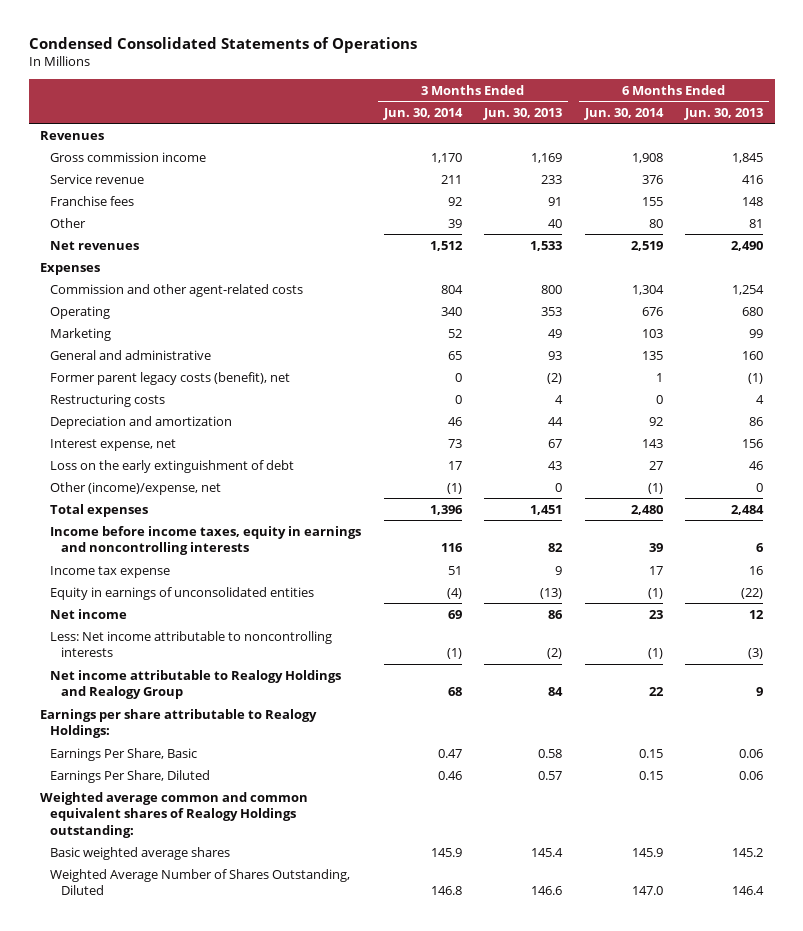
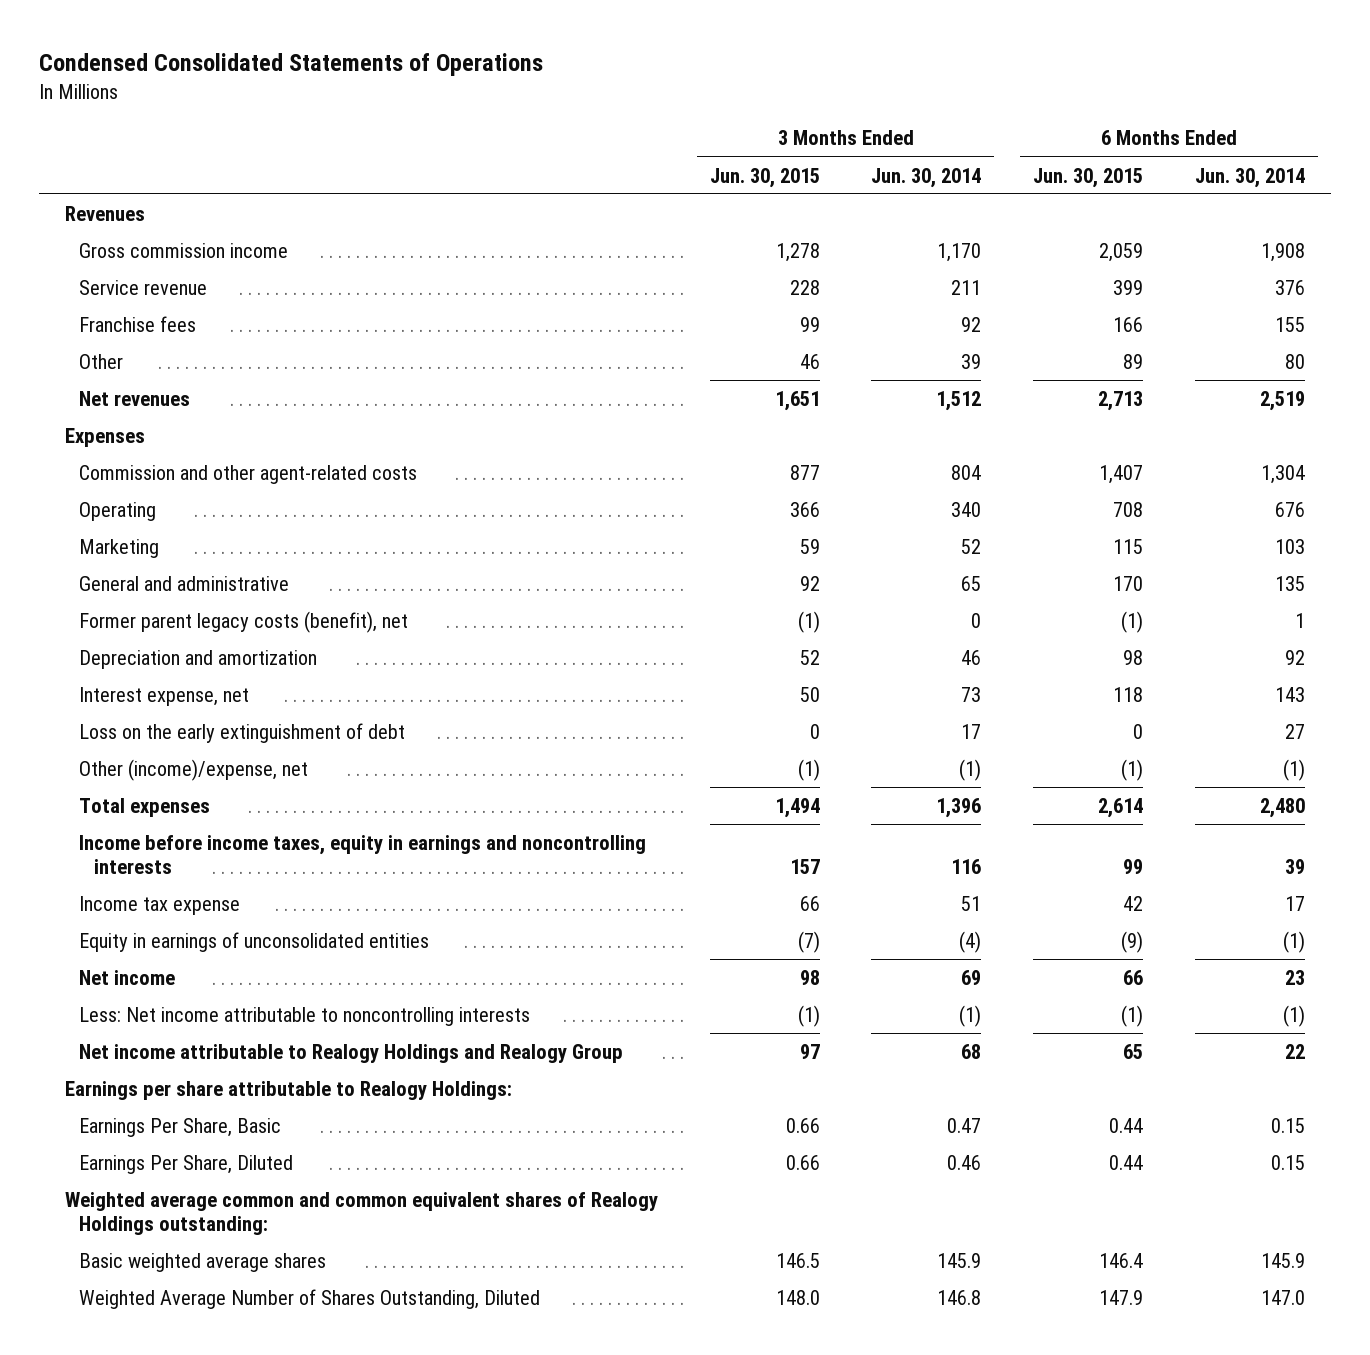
- | 3 Months Ended Jun. 30, 2014 | 3 Months Ended Jun. 30, 2013 | 6 Months Ended Jun. 30, 2014 | 6 Months Ended Jun. 30, 2013
+ | 3 Months Ended Jun. 30, 2015 | 3 Months Ended Jun. 30, 2014 | 6 Months Ended Jun. 30, 2015 | 6 Months Ended Jun. 30, 2014
- Restructuring costs | 0 | 4 | 0 | 4

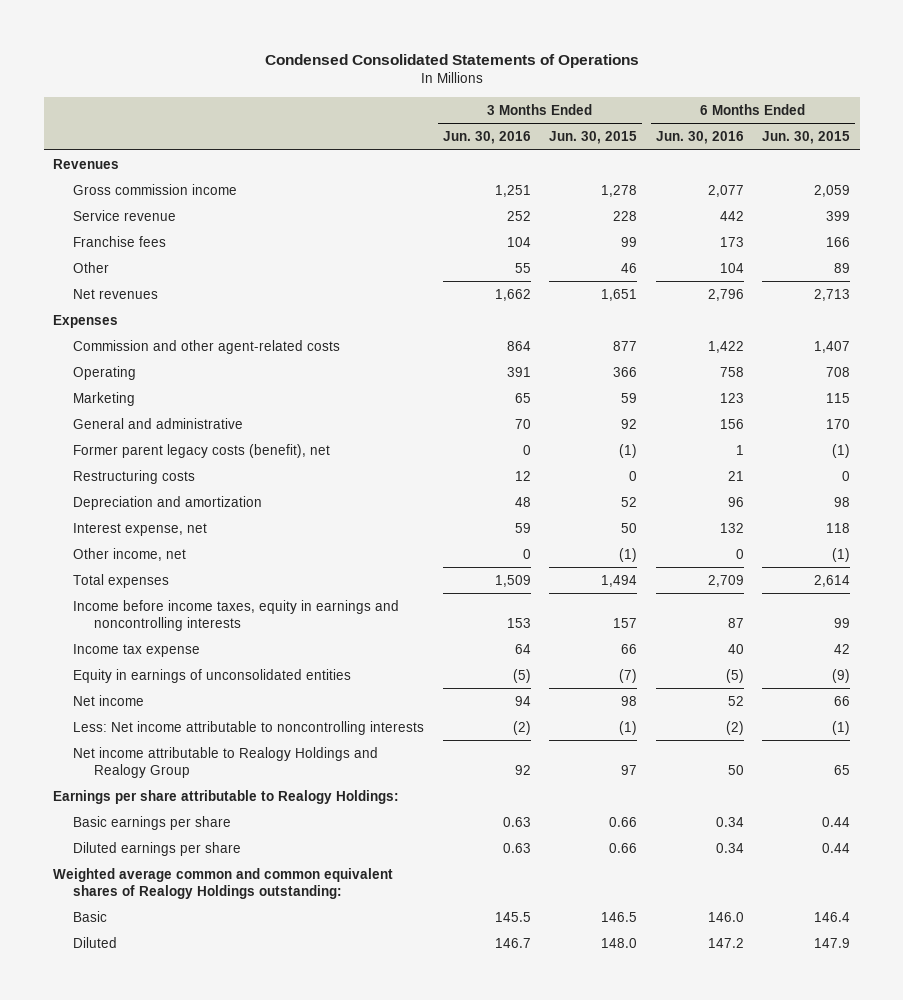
- | 3 Months Ended Jun. 30, 2015 | 3 Months Ended Jun. 30, 2014 | 6 Months Ended Jun. 30, 2015 | 6 Months Ended Jun. 30, 2014
+ | 3 Months Ended Jun. 30, 2016 | 3 Months Ended Jun. 30, 2015 | 6 Months Ended Jun. 30, 2016 | 6 Months Ended Jun. 30, 2015
+ Restructuring costs | 12 | 0 | 21 | 0
- Loss on the early extinguishment of debt | 0 | 17 | 0 | 27
- Other (income)/expense, net | (1) | (1) | (1) | (1)
+ Other income, net | 0 | (1) | 0 | (1)
- Earnings Per Share, Basic | 0.66 | 0.47 | 0.44 | 0.15
- Earnings Per Share, Diluted | 0.66 | 0.46 | 0.44 | 0.15
+ Basic earnings per share | 0.63 | 0.66 | 0.34 | 0.44
+ Diluted earnings per share | 0.63 | 0.66 | 0.34 | 0.44
- Basic weighted average shares | 146.5 | 145.9 | 146.4 | 145.9
- Weighted Average Number of Shares Outstanding, Diluted | 148.0 | 146.8 | 147.9 | 147.0
+ Basic | 145.5 | 146.5 | 146.0 | 146.4
+ Diluted | 146.7 | 148.0 | 147.2 | 147.9

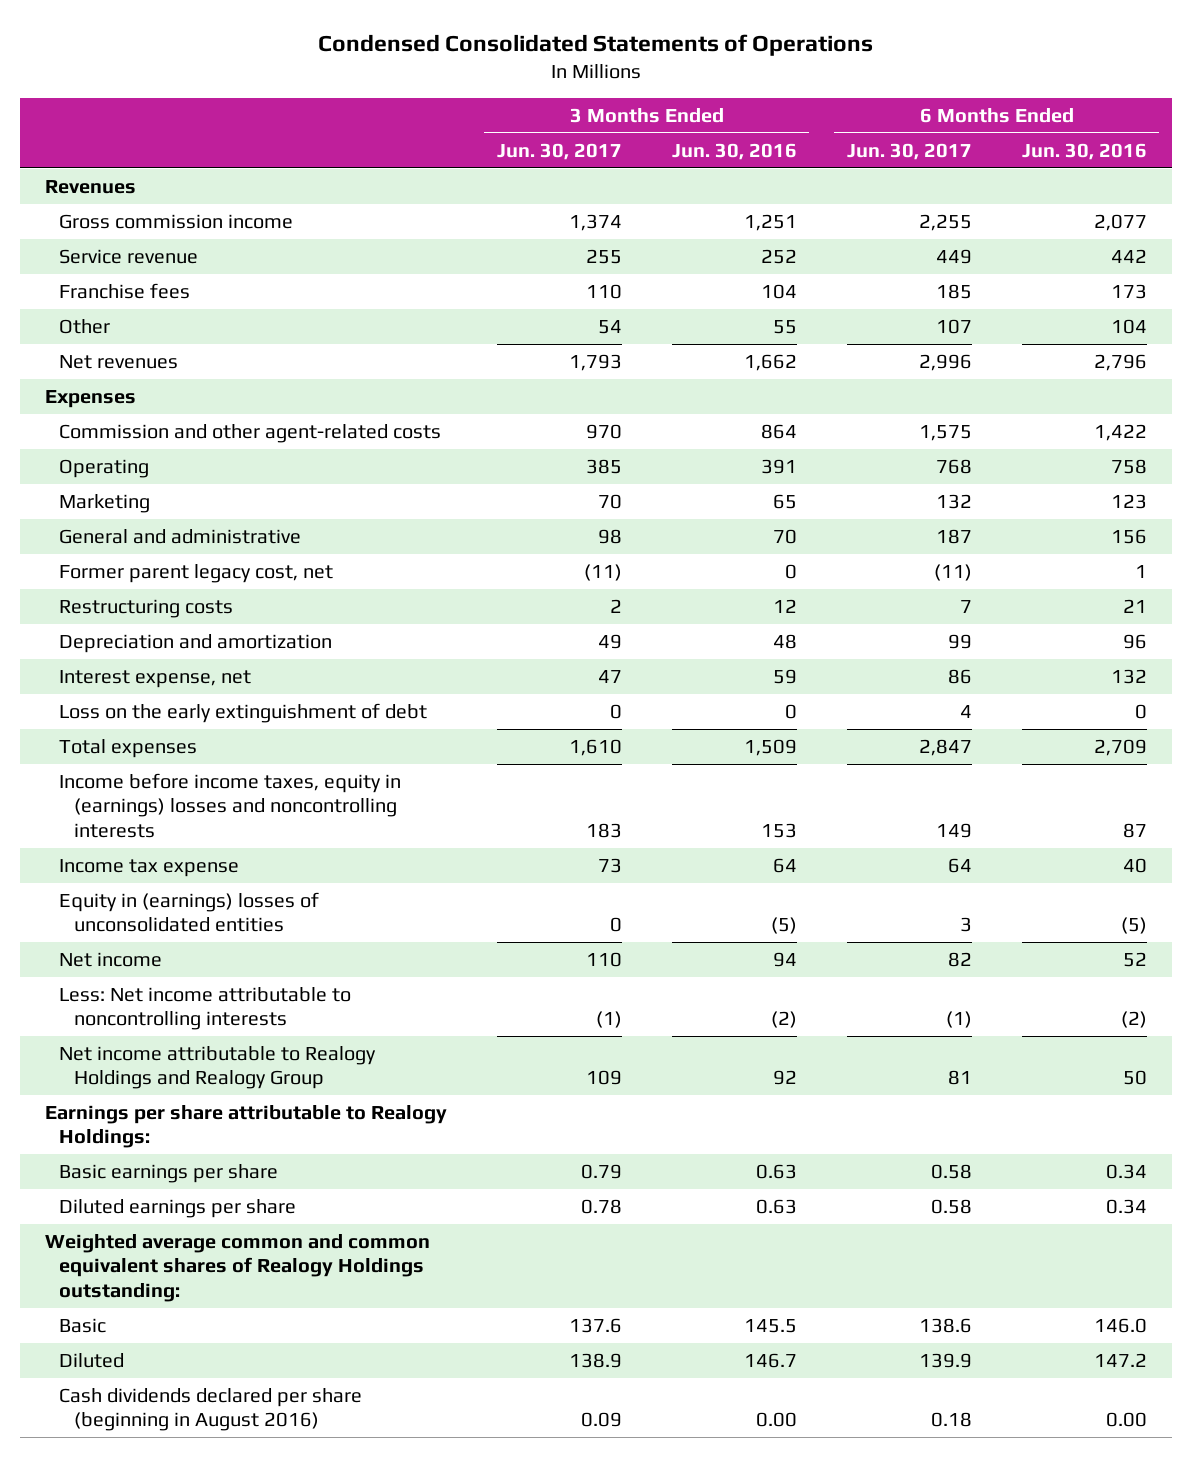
- | 3 Months Ended Jun. 30, 2016 | 3 Months Ended Jun. 30, 2015 | 6 Months Ended Jun. 30, 2016 | 6 Months Ended Jun. 30, 2015
+ | 3 Months Ended Jun. 30, 2017 | 3 Months Ended Jun. 30, 2016 | 6 Months Ended Jun. 30, 2017 | 6 Months Ended Jun. 30, 2016
- Former parent legacy costs (benefit), net | 0 | (1) | 1 | (1)
+ Former parent legacy cost, net | (11) | 0 | (11) | 1
- Other income, net | 0 | (1) | 0 | (1)
+ Loss on the early extinguishment of debt | 0 | 0 | 4 | 0
- Income before income taxes, equity in earnings and noncontrolling interests | 153 | 157 | 87 | 99
+ Income before income taxes, equity in (earnings) losses and noncontrolling interests | 183 | 153 | 149 | 87
- Equity in earnings of unconsolidated entities | (5) | (7) | (5) | (9)
+ Equity in (earnings) losses of unconsolidated entities | 0 | (5) | 3 | (5)
+ Cash dividends declared per share (beginning in August 2016) | 0.09 | 0.00 | 0.18 | 0.00

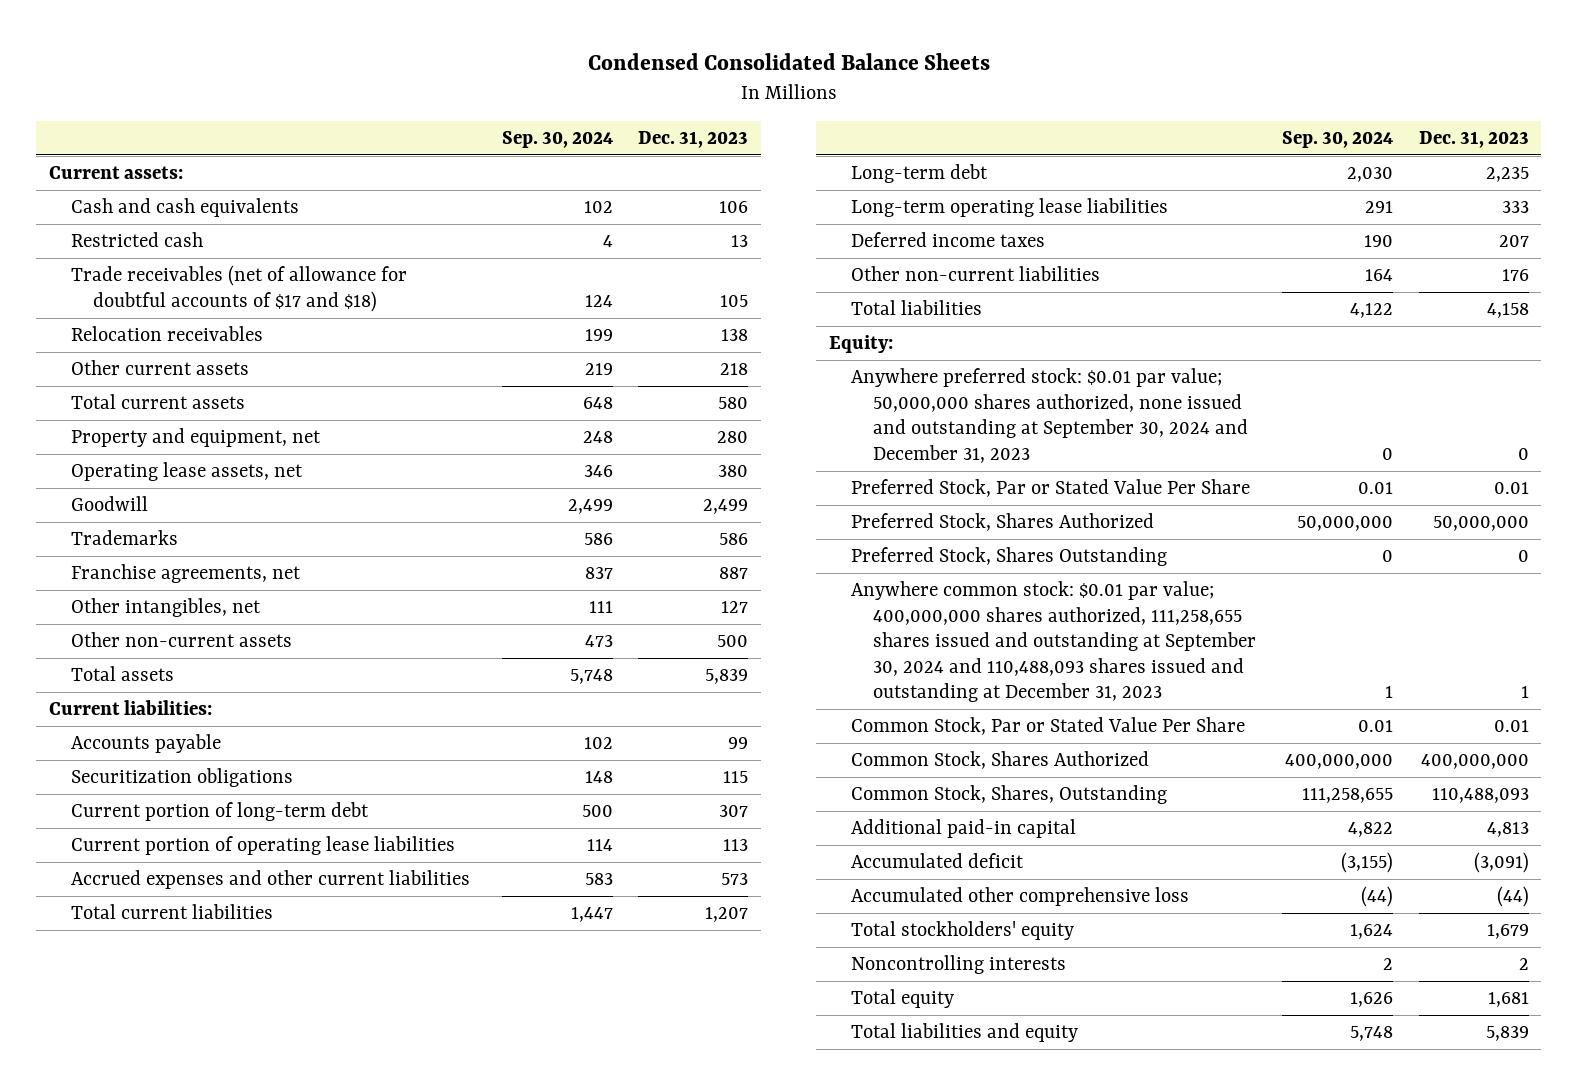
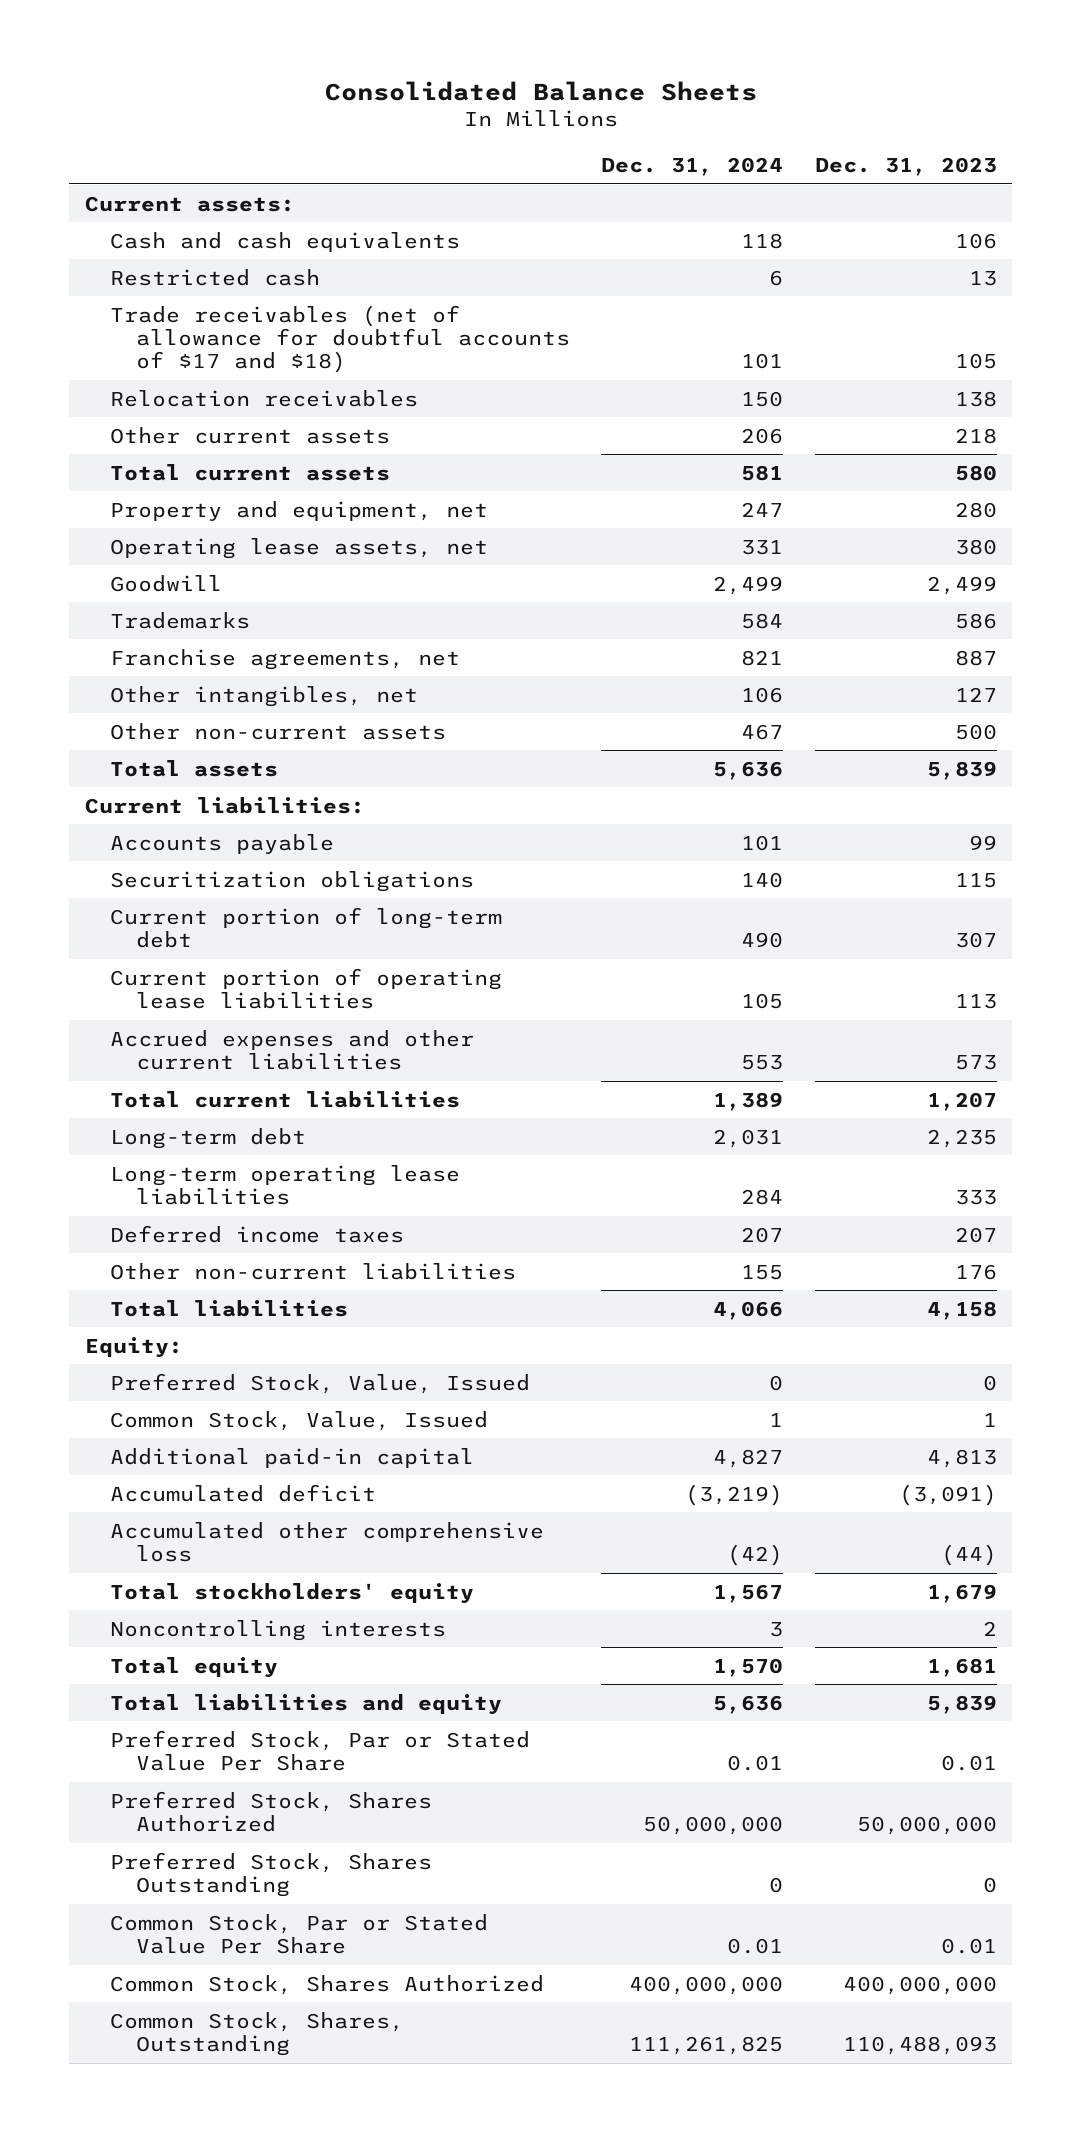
- Condensed Consolidated Balance Sheets
+ Consolidated Balance Sheets
- | Sep. 30, 2024 | Dec. 31, 2023
+ | Dec. 31, 2024 | Dec. 31, 2023
- Anywhere preferred stock: $0.01 par value; 50,000,000 shares authorized, none issued and outstanding at September 30, 2024 and December 31, 2023 | 0 | 0
- Anywhere common stock: $0.01 par value; 400,000,000 shares authorized, 111,258,655 shares issued and outstanding at September 30, 2024 and 110,488,093 shares issued and outstanding at December 31, 2023 | 1 | 1
+ Preferred Stock, Value, Issued | 0 | 0
+ Common Stock, Value, Issued | 1 | 1
moved down: Preferred Stock, Par or Stated Value Per Share | 0.01 | 0.01
moved down: Preferred Stock, Shares Authorized | 50,000,000 | 50,000,000
moved down: Preferred Stock, Shares Outstanding | 0 | 0
moved down: Common Stock, Par or Stated Value Per Share | 0.01 | 0.01
moved down: Common Stock, Shares Authorized | 400,000,000 | 400,000,000
moved down: Common Stock, Shares, Outstanding | 111,261,825 | 110,488,093

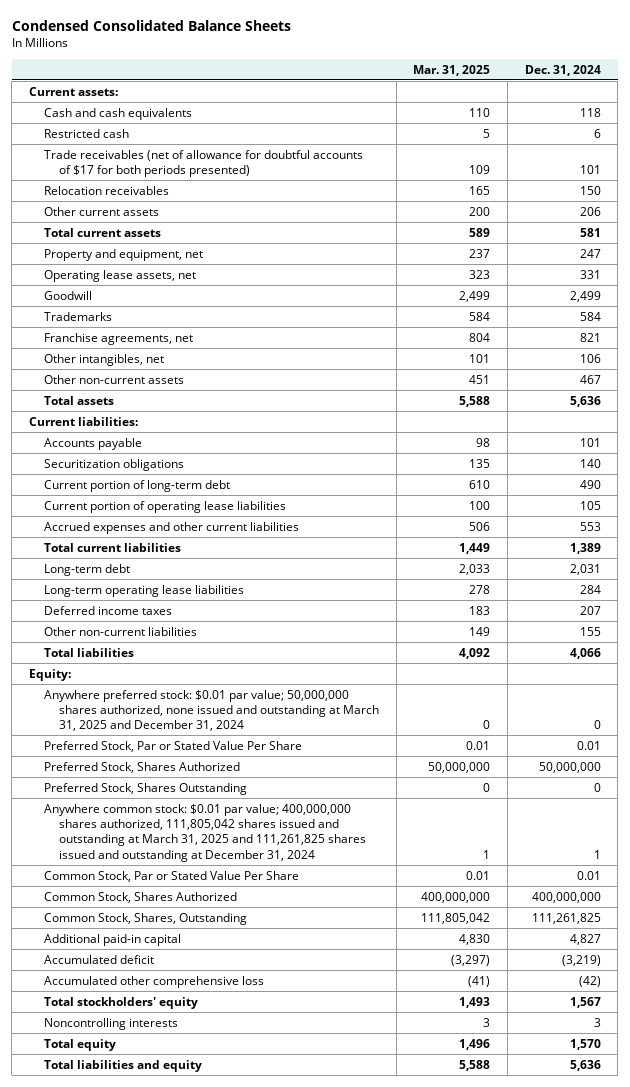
- Consolidated Balance Sheets
+ Condensed Consolidated Balance Sheets
- | Dec. 31, 2024 | Dec. 31, 2023
+ | Mar. 31, 2025 | Dec. 31, 2024
- Trade receivables (net of allowance for doubtful accounts of $17 and $18) | 101 | 105
+ Trade receivables (net of allowance for doubtful accounts of $17 for both periods presented) | 109 | 101
- Preferred Stock, Value, Issued | 0 | 0
- Common Stock, Value, Issued | 1 | 1
+ Anywhere preferred stock: $0.01 par value; 50,000,000 shares authorized, none issued and outstanding at March 31, 2025 and December 31, 2024 | 0 | 0
moved up: Preferred Stock, Par or Stated Value Per Share | 0.01 | 0.01
moved up: Preferred Stock, Shares Authorized | 50,000,000 | 50,000,000
moved up: Preferred Stock, Shares Outstanding | 0 | 0
+ Anywhere common stock: $0.01 par value; 400,000,000 shares authorized, 111,805,042 shares issued and outstanding at March 31, 2025 and 111,261,825 shares issued and outstanding at December 31, 2024 | 1 | 1
moved up: Common Stock, Par or Stated Value Per Share | 0.01 | 0.01
moved up: Common Stock, Shares Authorized | 400,000,000 | 400,000,000
moved up: Common Stock, Shares, Outstanding | 111,805,042 | 111,261,825

